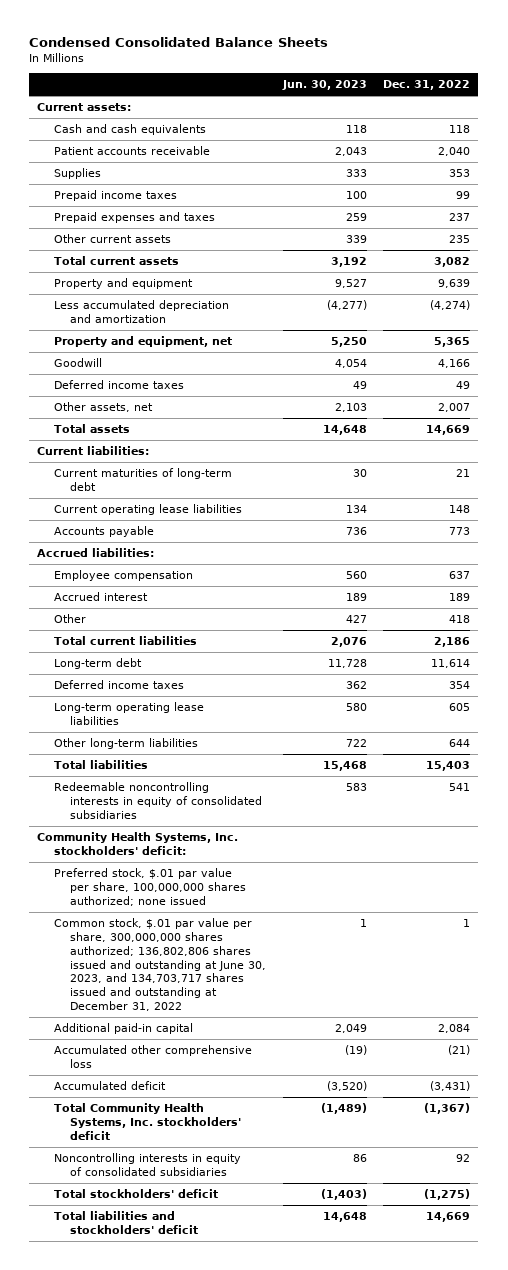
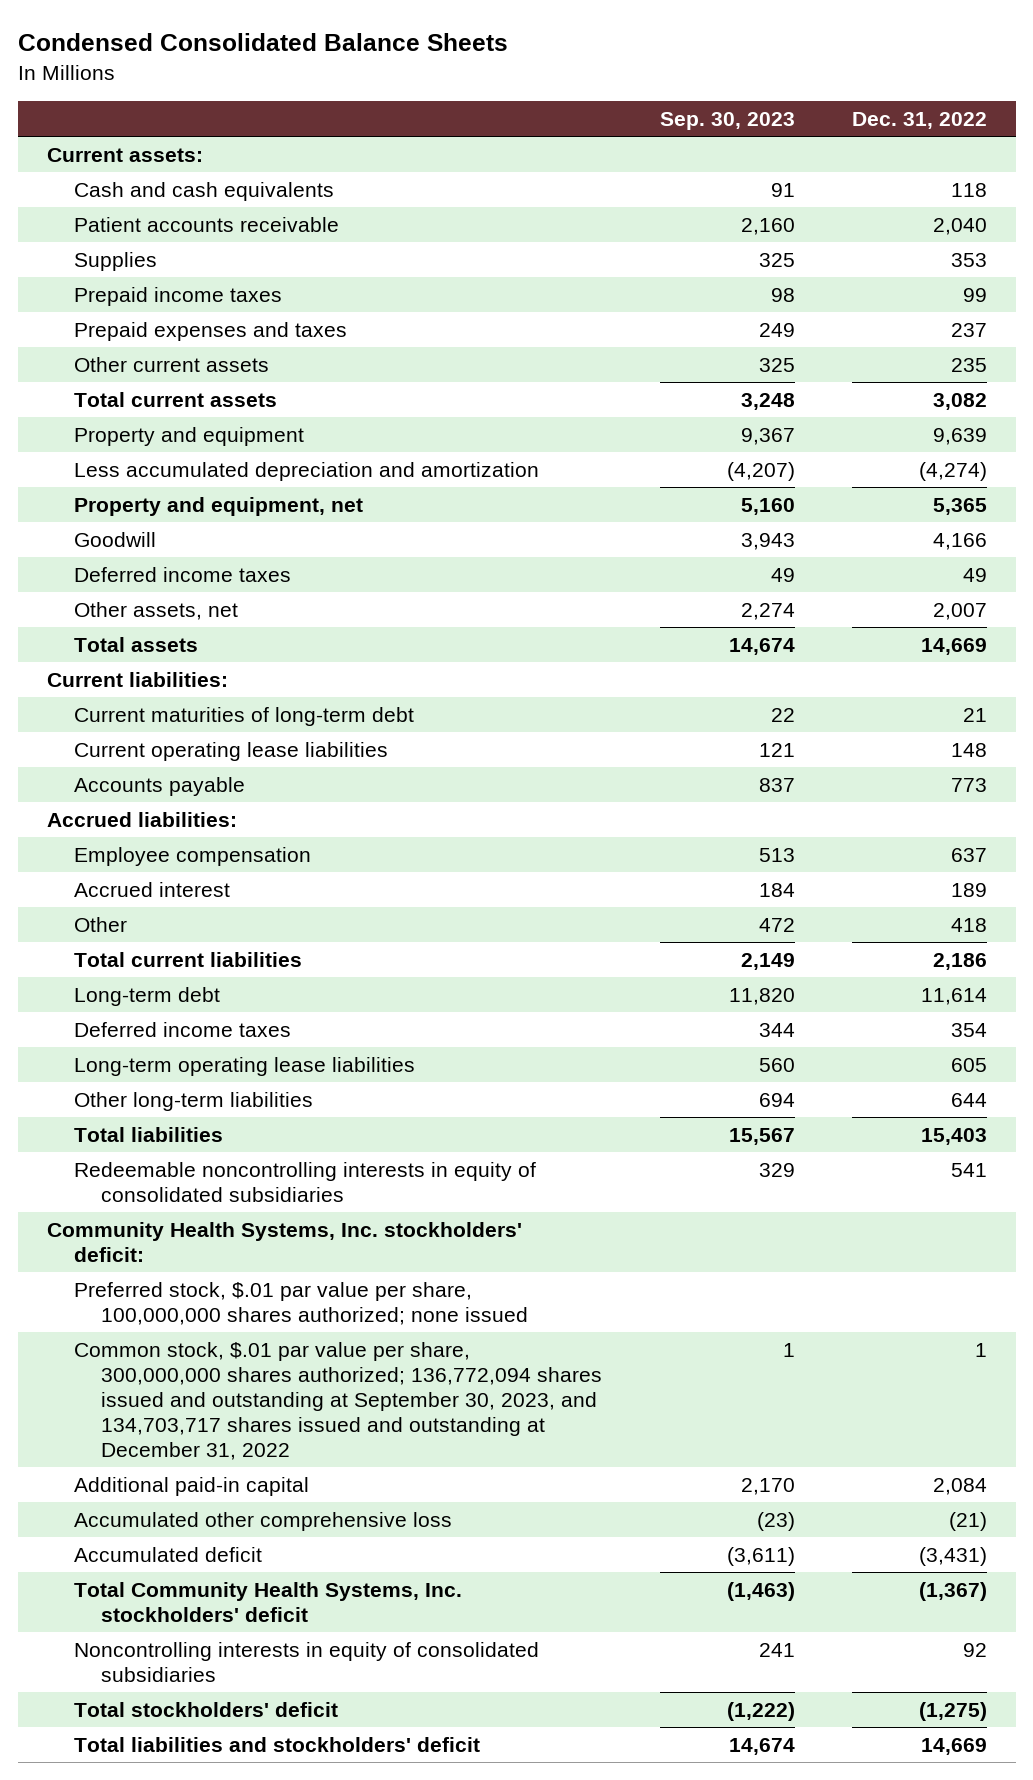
- | Jun. 30, 2023 | Dec. 31, 2022
+ | Sep. 30, 2023 | Dec. 31, 2022
- Common stock, $.01 par value per share, 300,000,000 shares authorized; 136,802,806 shares issued and outstanding at June 30, 2023, and 134,703,717 shares issued and outstanding at December 31, 2022 | 1 | 1
+ Common stock, $.01 par value per share, 300,000,000 shares authorized; 136,772,094 shares issued and outstanding at September 30, 2023, and 134,703,717 shares issued and outstanding at December 31, 2022 | 1 | 1

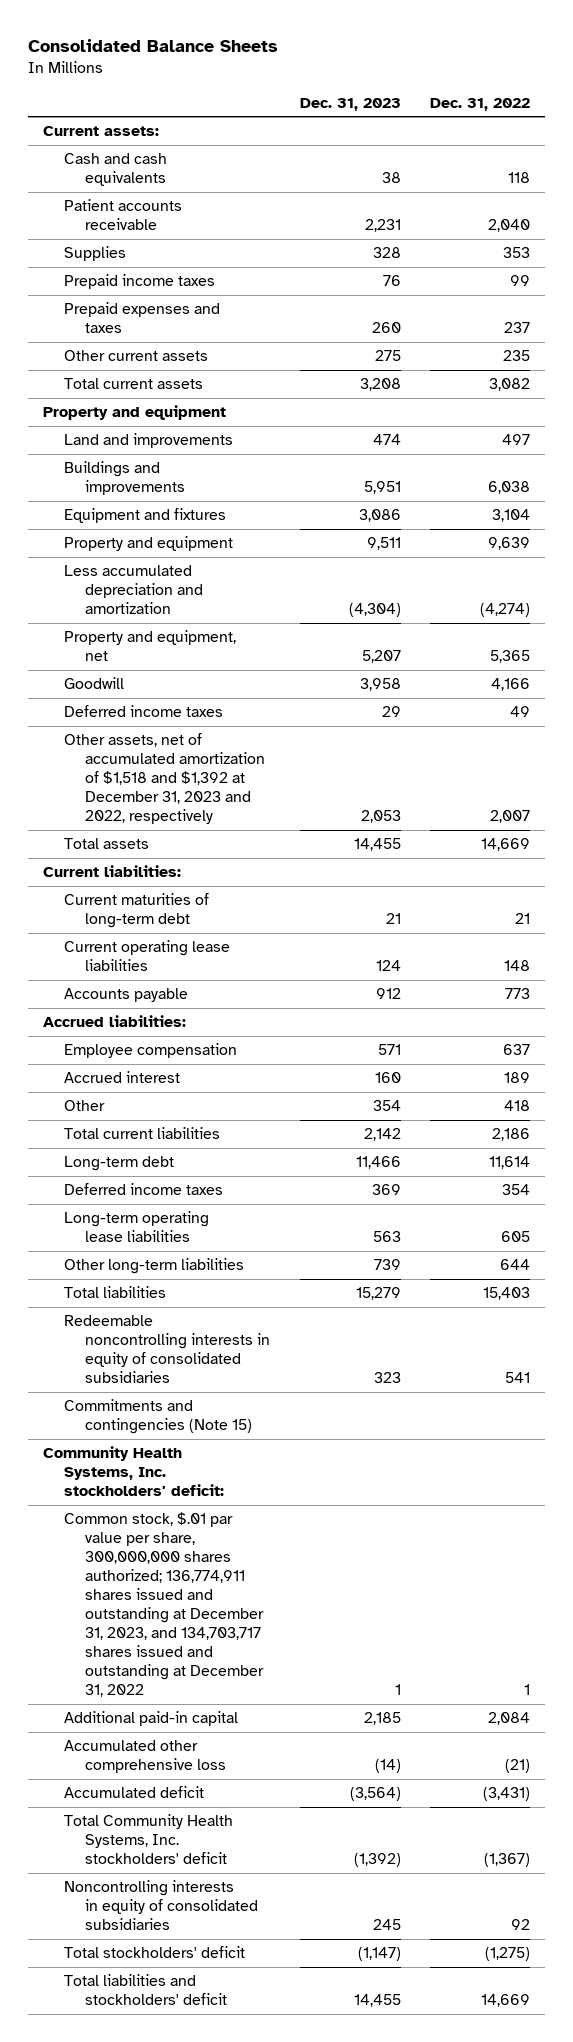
- Condensed Consolidated Balance Sheets
+ Consolidated Balance Sheets
- | Sep. 30, 2023 | Dec. 31, 2022
+ | Dec. 31, 2023 | Dec. 31, 2022
+ Property and equipment
+ Land and improvements | 474 | 497
+ Buildings and improvements | 5,951 | 6,038
+ Equipment and fixtures | 3,086 | 3,104
- Other assets, net | 2,274 | 2,007
+ Other assets, net of accumulated amortization of $1,518 and $1,392 at December 31, 2023 and 2022, respectively | 2,053 | 2,007
+ Commitments and contingencies (Note 15)
- Preferred stock, $.01 par value per share, 100,000,000 shares authorized; none issued
- Common stock, $.01 par value per share, 300,000,000 shares authorized; 136,772,094 shares issued and outstanding at September 30, 2023, and 134,703,717 shares issued and outstanding at December 31, 2022 | 1 | 1
+ Common stock, $.01 par value per share, 300,000,000 shares authorized; 136,774,911 shares issued and outstanding at December 31, 2023, and 134,703,717 shares issued and outstanding at December 31, 2022 | 1 | 1

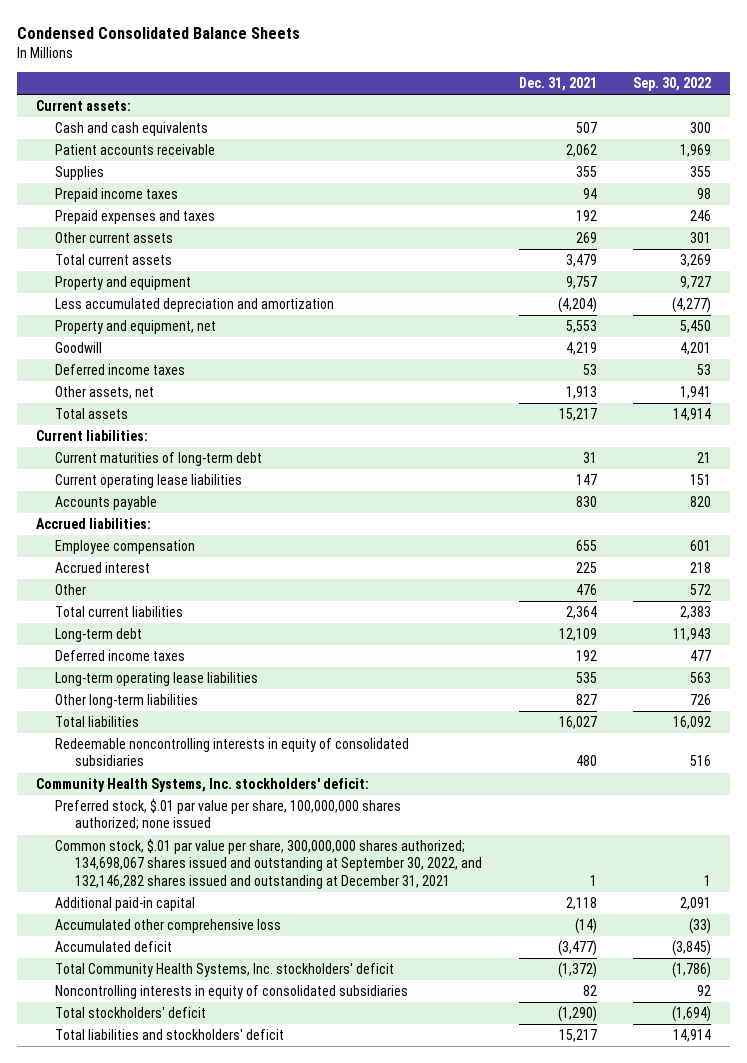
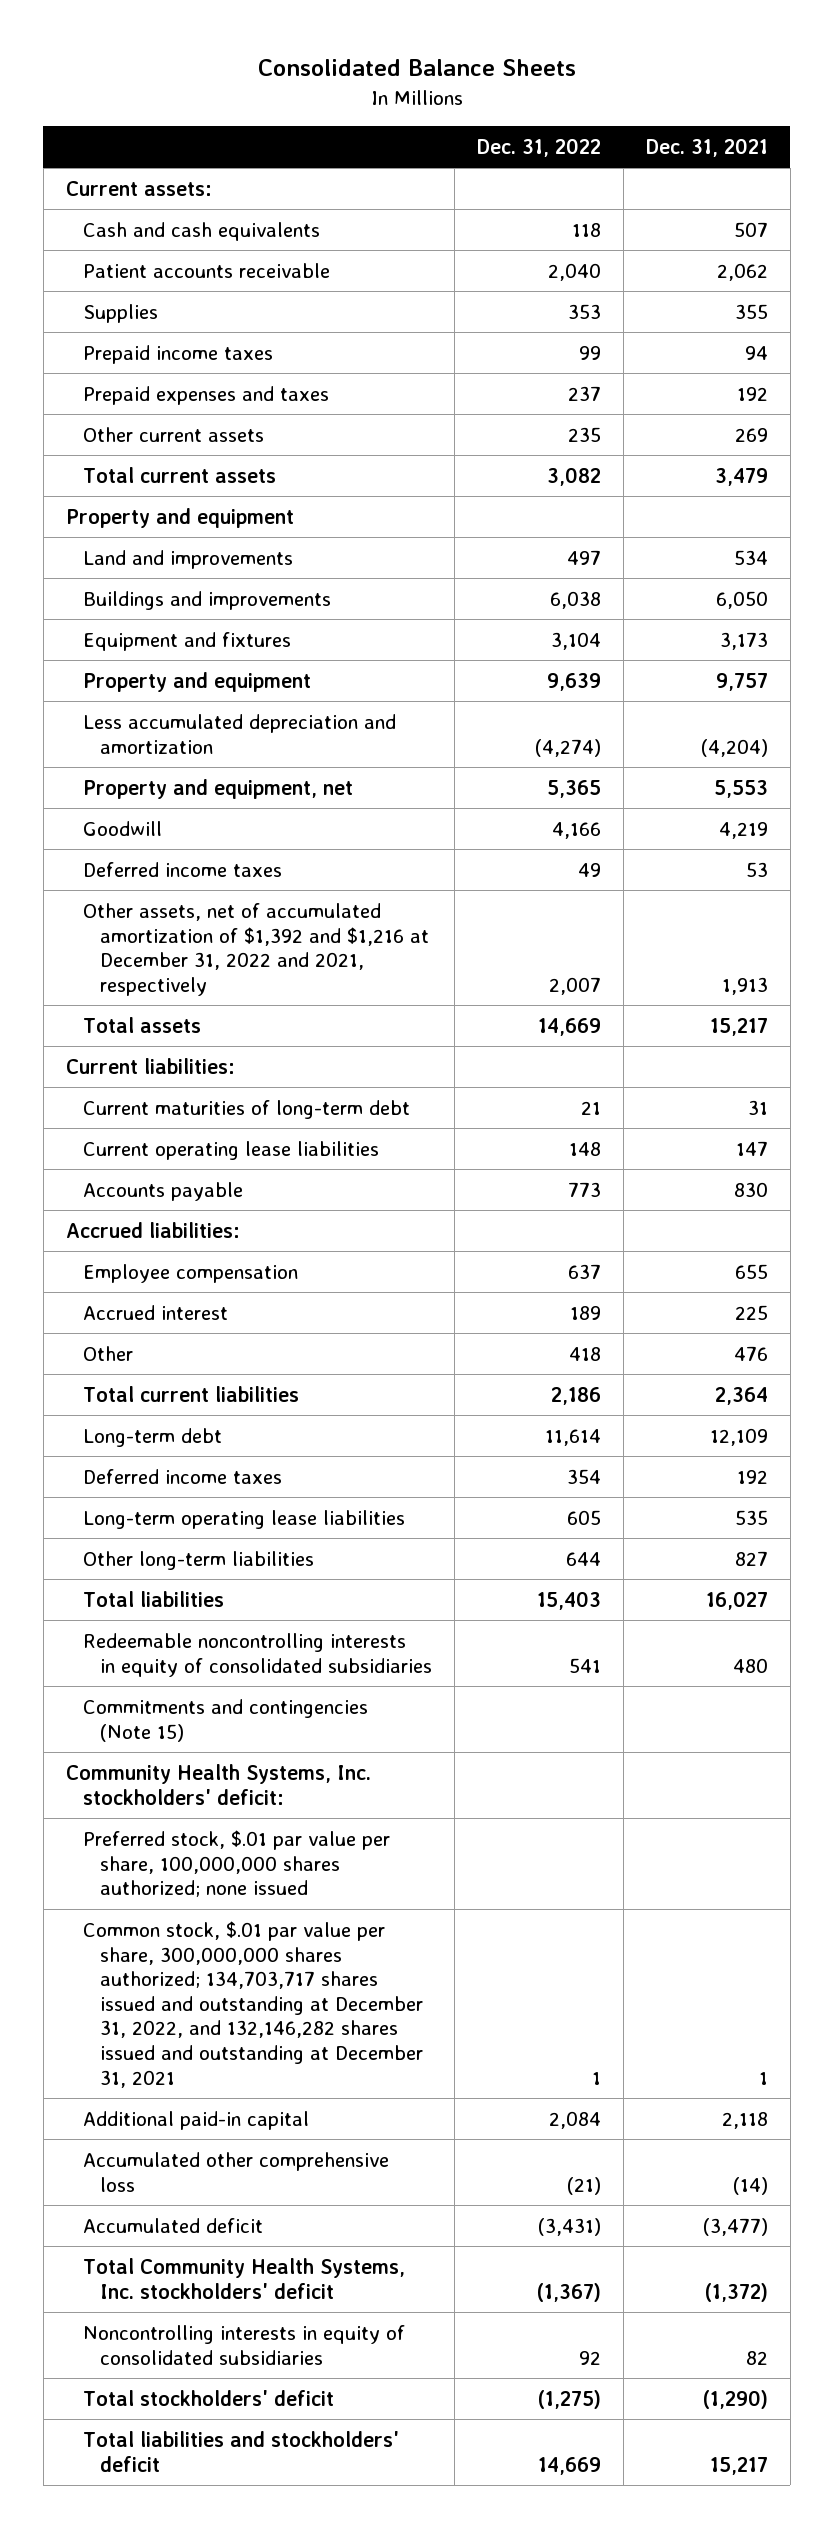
- Condensed Consolidated Balance Sheets
+ Consolidated Balance Sheets
- | Dec. 31, 2021 | Sep. 30, 2022
+ | Dec. 31, 2022 | Dec. 31, 2021
+ Property and equipment
+ Land and improvements | 497 | 534
+ Buildings and improvements | 6,038 | 6,050
+ Equipment and fixtures | 3,104 | 3,173
- Other assets, net | 1,913 | 1,941
+ Other assets, net of accumulated amortization of $1,392 and $1,216 at December 31, 2022 and 2021, respectively | 2,007 | 1,913
+ Commitments and contingencies (Note 15)
- Common stock, $.01 par value per share, 300,000,000 shares authorized; 134,698,067 shares issued and outstanding at September 30, 2022, and 132,146,282 shares issued and outstanding at December 31, 2021 | 1 | 1
+ Common stock, $.01 par value per share, 300,000,000 shares authorized; 134,703,717 shares issued and outstanding at December 31, 2022, and 132,146,282 shares issued and outstanding at December 31, 2021 | 1 | 1

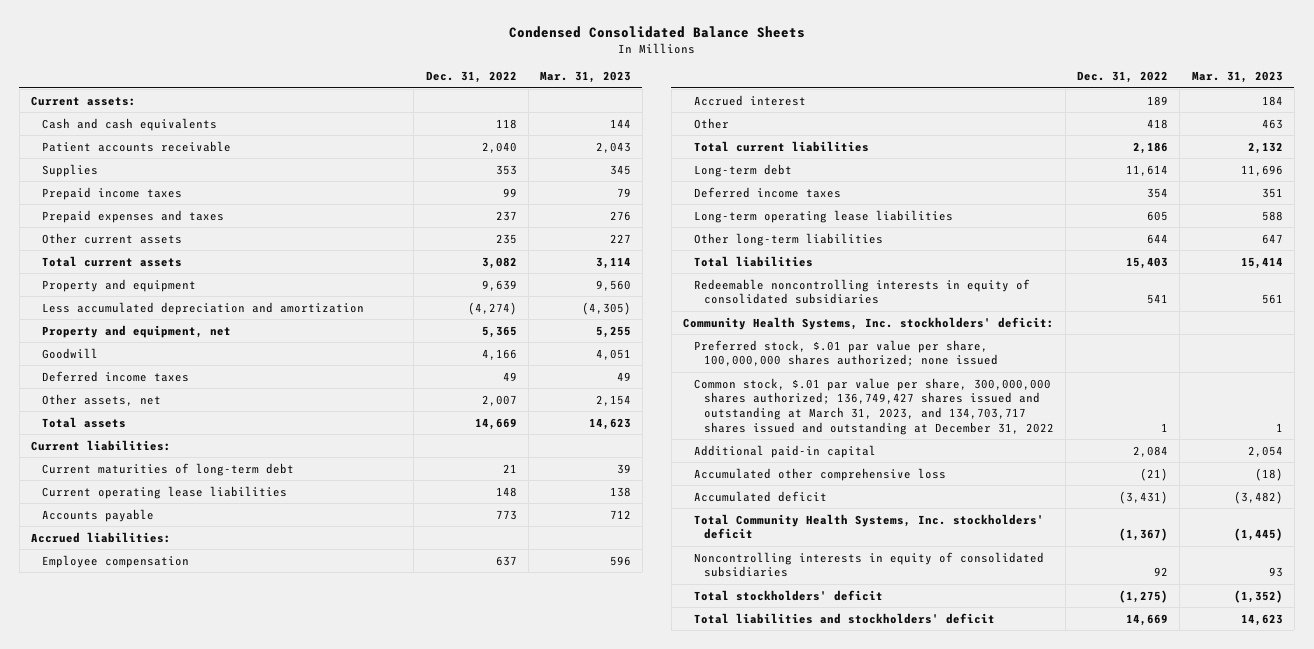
- Consolidated Balance Sheets
+ Condensed Consolidated Balance Sheets
- | Dec. 31, 2022 | Dec. 31, 2021
+ | Dec. 31, 2022 | Mar. 31, 2023
- Property and equipment
- Land and improvements | 497 | 534
- Buildings and improvements | 6,038 | 6,050
- Equipment and fixtures | 3,104 | 3,173
- Other assets, net of accumulated amortization of $1,392 and $1,216 at December 31, 2022 and 2021, respectively | 2,007 | 1,913
+ Other assets, net | 2,007 | 2,154
- Commitments and contingencies (Note 15)
- Common stock, $.01 par value per share, 300,000,000 shares authorized; 134,703,717 shares issued and outstanding at December 31, 2022, and 132,146,282 shares issued and outstanding at December 31, 2021 | 1 | 1
+ Common stock, $.01 par value per share, 300,000,000 shares authorized; 136,749,427 shares issued and outstanding at March 31, 2023, and 134,703,717 shares issued and outstanding at December 31, 2022 | 1 | 1

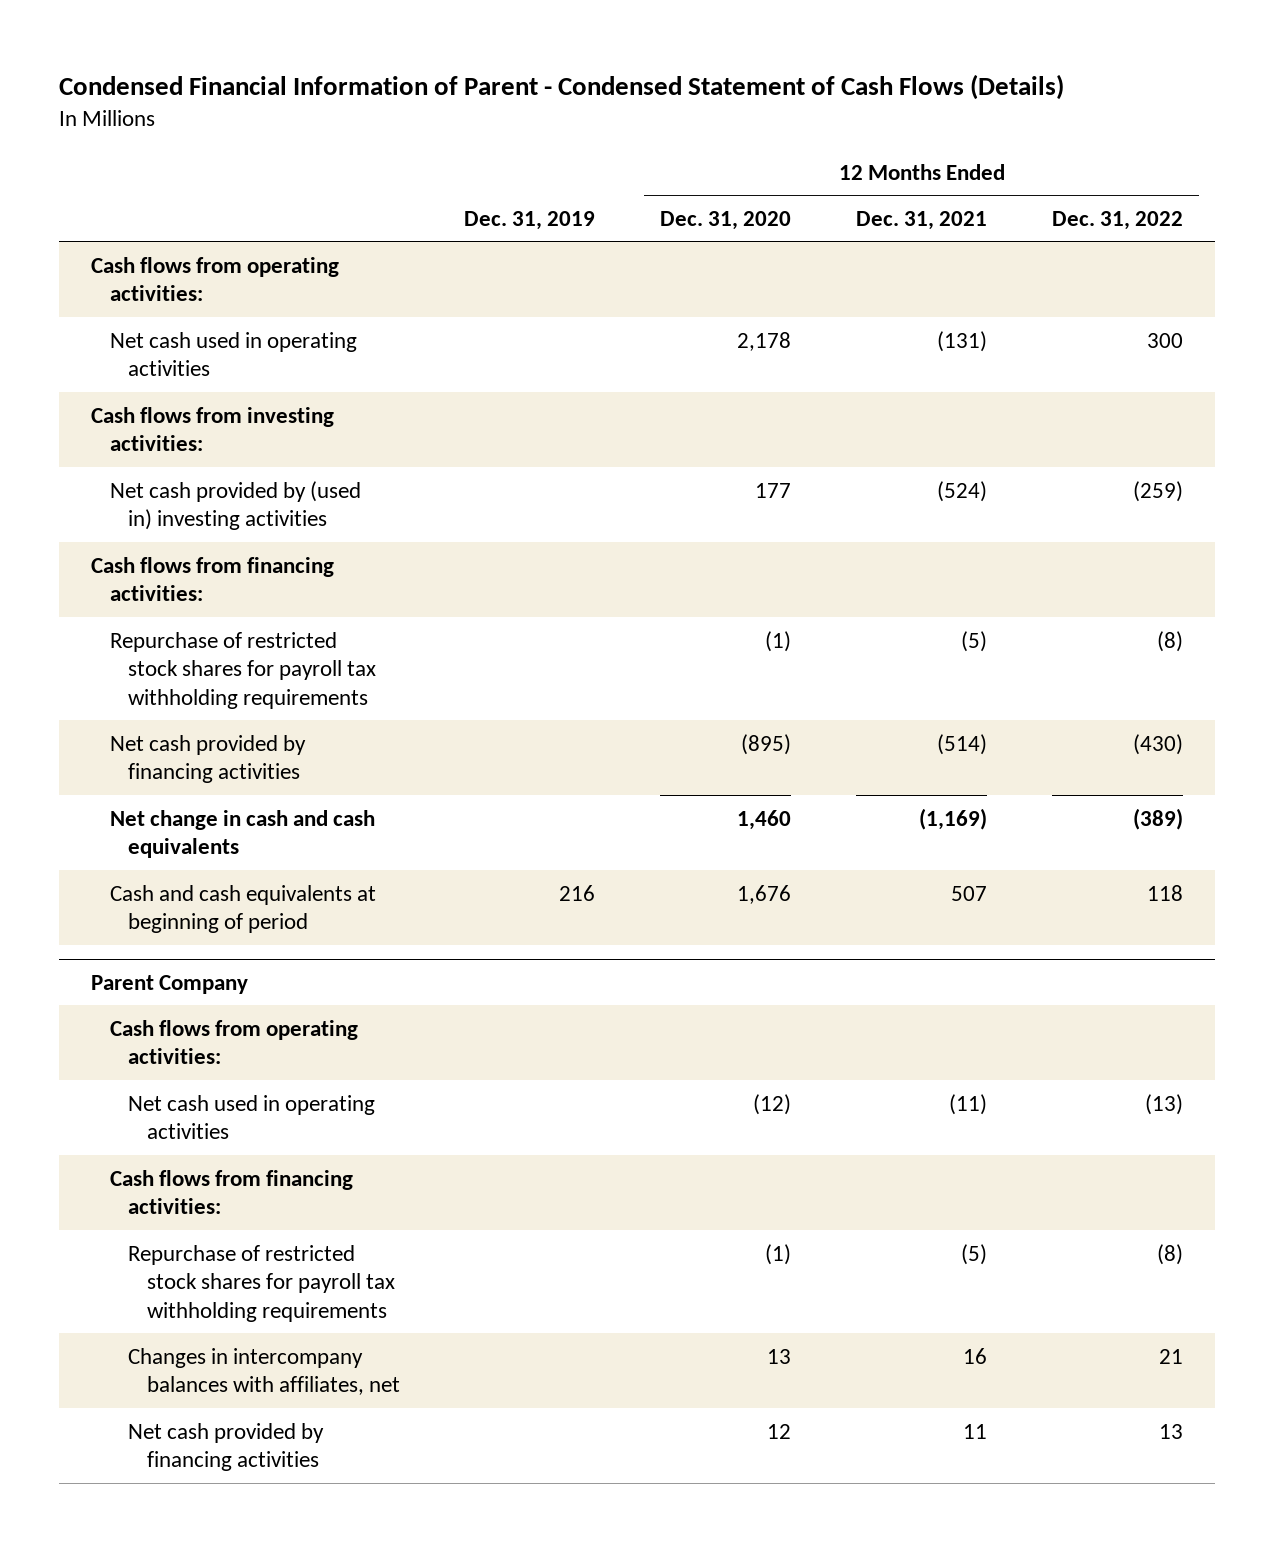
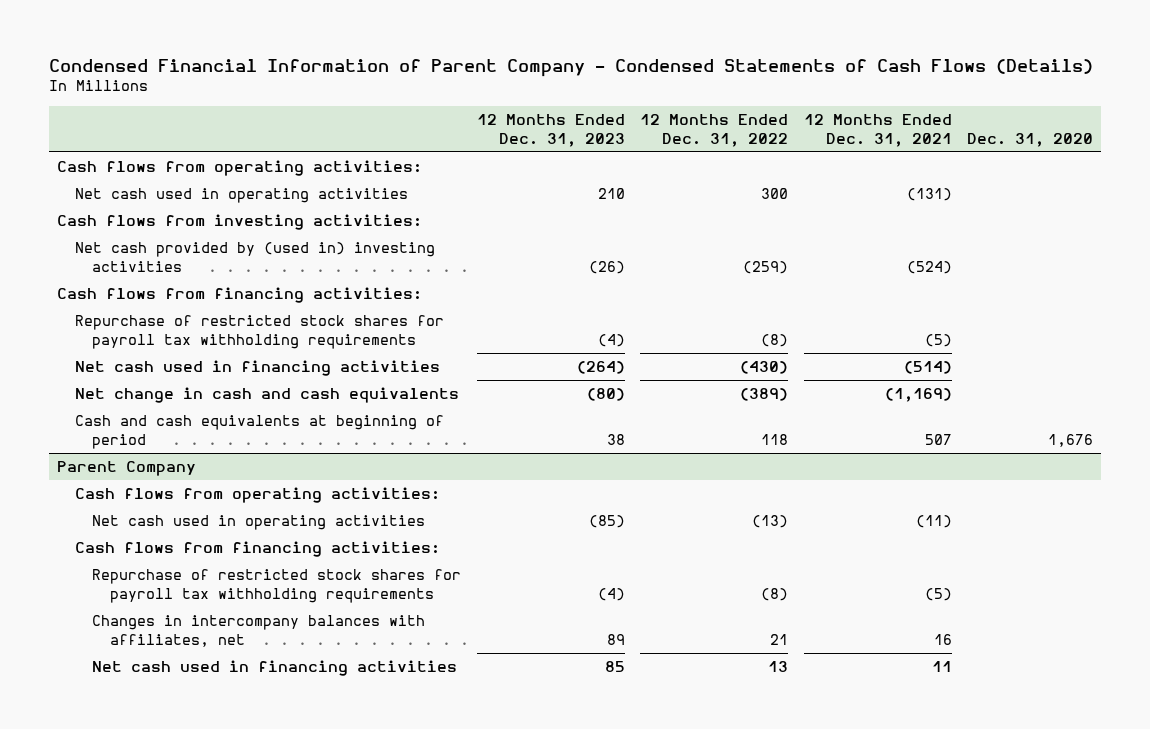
- Condensed Financial Information of Parent - Condensed Statement of Cash Flows (Details)
+ Condensed Financial Information of Parent Company - Condensed Statements of Cash Flows (Details)
- | Dec. 31, 2019 | 12 Months Ended Dec. 31, 2020 | 12 Months Ended Dec. 31, 2021 | 12 Months Ended Dec. 31, 2022
+ | 12 Months Ended Dec. 31, 2023 | 12 Months Ended Dec. 31, 2022 | 12 Months Ended Dec. 31, 2021 | Dec. 31, 2020
- Net cash provided by financing activities | | (895) | (514) | (430)
+ Net cash used in financing activities | (264) | (430) | (514) |
@ Parent Company
- Net cash provided by financing activities | | 12 | 11 | 13
+ Net cash used in financing activities | 85 | 13 | 11 |

